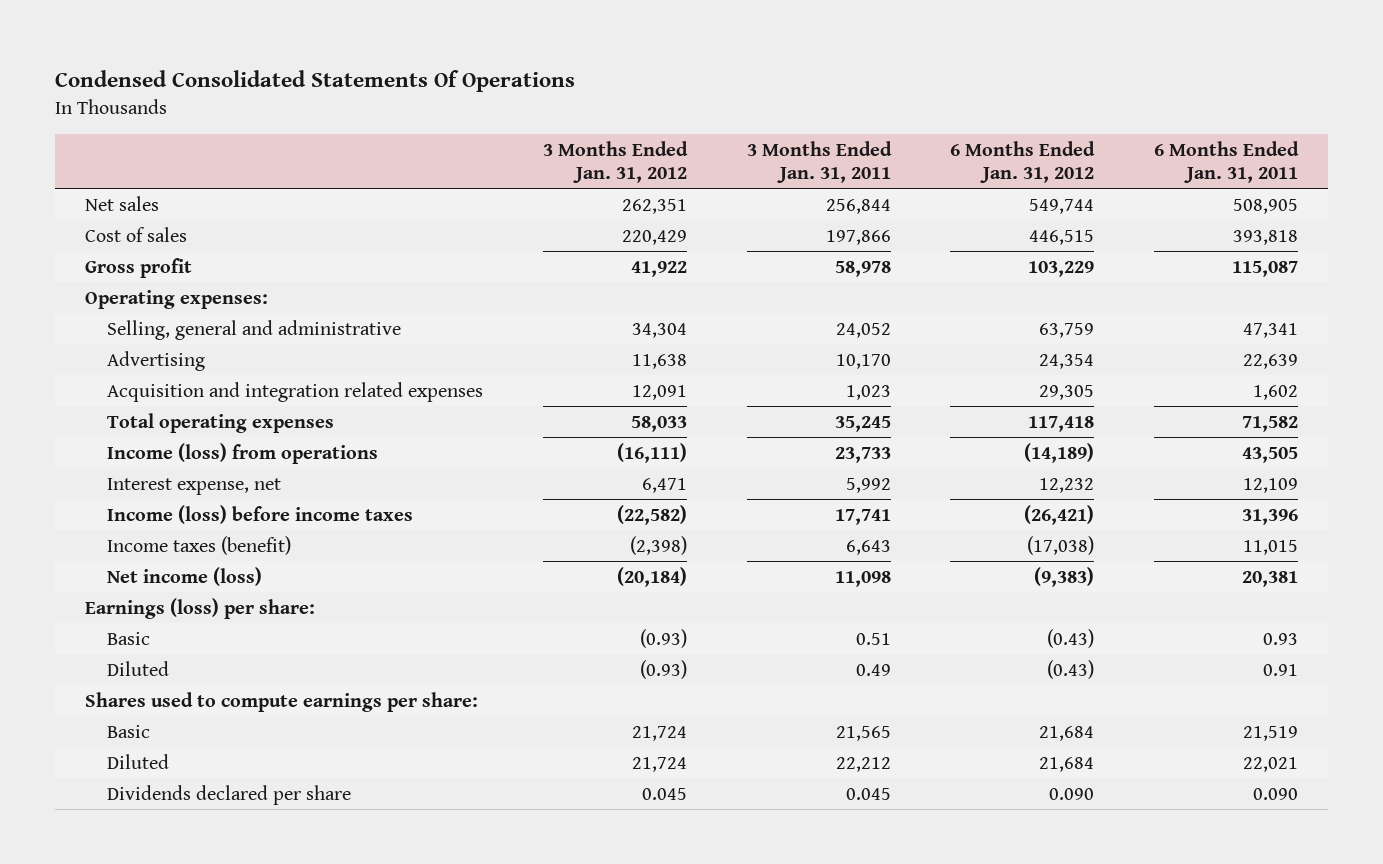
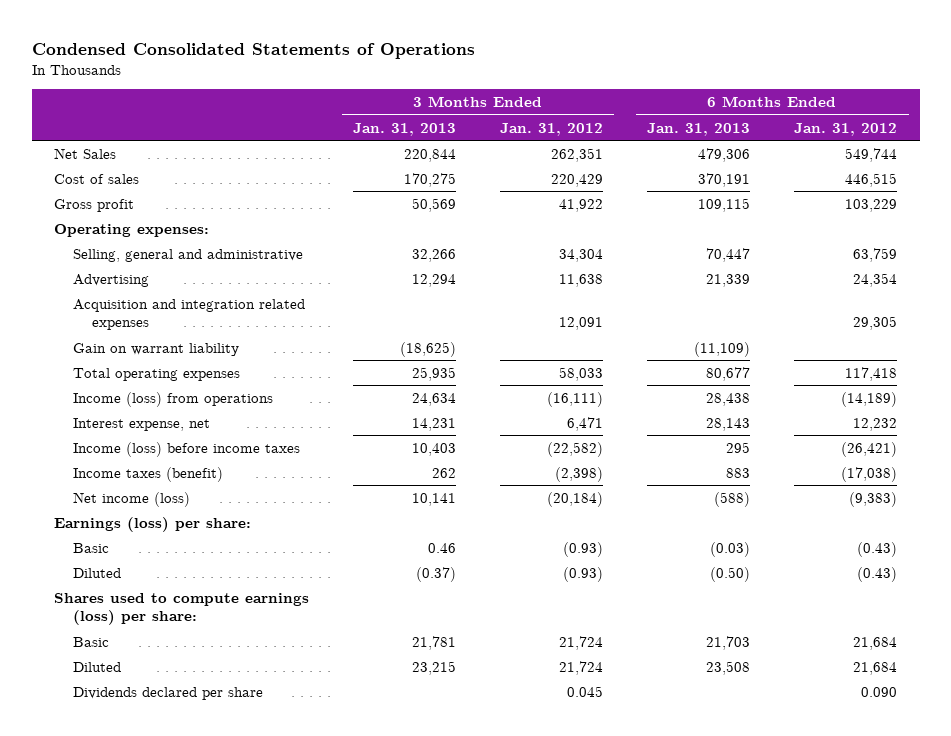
- Condensed Consolidated Statements Of Operations
+ Condensed Consolidated Statements of Operations
- | 3 Months Ended Jan. 31, 2012 | 3 Months Ended Jan. 31, 2011 | 6 Months Ended Jan. 31, 2012 | 6 Months Ended Jan. 31, 2011
+ | 3 Months Ended Jan. 31, 2013 | 3 Months Ended Jan. 31, 2012 | 6 Months Ended Jan. 31, 2013 | 6 Months Ended Jan. 31, 2012
- Net sales | 262,351 | 256,844 | 549,744 | 508,905
+ Net Sales | 220,844 | 262,351 | 479,306 | 549,744
+ Gain on warrant liability | (18,625) | | (11,109) |
- Shares used to compute earnings per share:
+ Shares used to compute earnings (loss) per share:

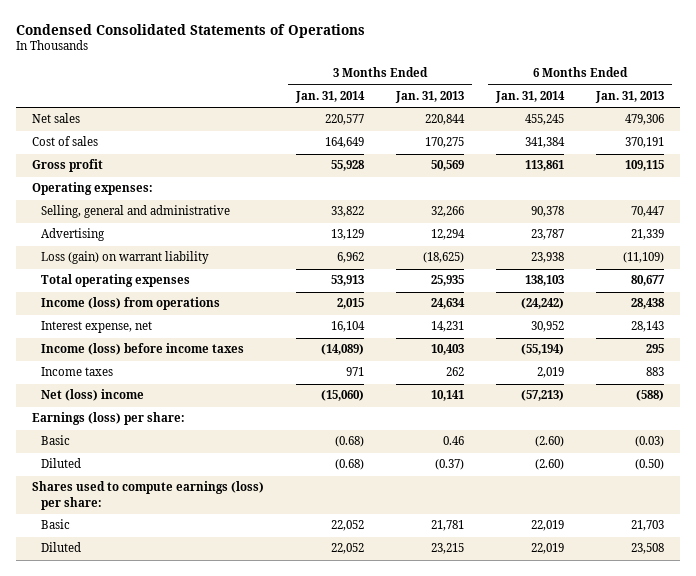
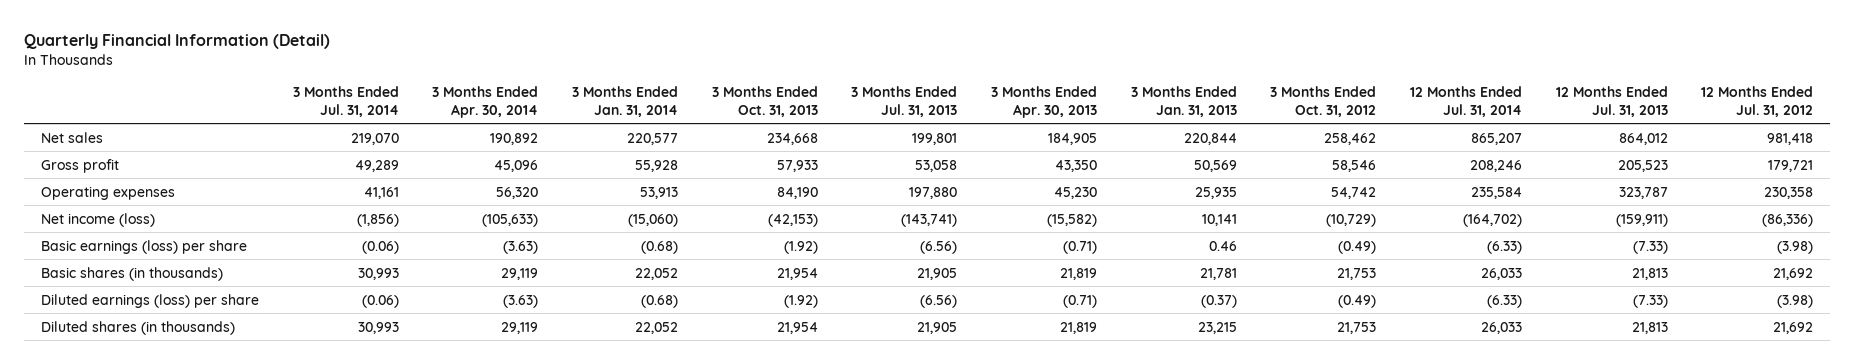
- Condensed Consolidated Statements of Operations
+ Quarterly Financial Information (Detail)
- | 3 Months Ended Jan. 31, 2014 | 3 Months Ended Jan. 31, 2013 | 6 Months Ended Jan. 31, 2014 | 6 Months Ended Jan. 31, 2013
+ | 3 Months Ended Jul. 31, 2014 | 3 Months Ended Apr. 30, 2014 | 3 Months Ended Jan. 31, 2014 | 3 Months Ended Oct. 31, 2013 | 3 Months Ended Jul. 31, 2013 | 3 Months Ended Apr. 30, 2013 | 3 Months Ended Jan. 31, 2013 | 3 Months Ended Oct. 31, 2012 | 12 Months Ended Jul. 31, 2014 | 12 Months Ended Jul. 31, 2013 | 12 Months Ended Jul. 31, 2012
- Cost of sales | 164,649 | 170,275 | 341,384 | 370,191
- Operating expenses:
- Selling, general and administrative | 33,822 | 32,266 | 90,378 | 70,447
- Advertising | 13,129 | 12,294 | 23,787 | 21,339
- Loss (gain) on warrant liability | 6,962 | (18,625) | 23,938 | (11,109)
- Total operating expenses | 53,913 | 25,935 | 138,103 | 80,677
- Income (loss) from operations | 2,015 | 24,634 | (24,242) | 28,438
- Interest expense, net | 16,104 | 14,231 | 30,952 | 28,143
- Income (loss) before income taxes | (14,089) | 10,403 | (55,194) | 295
- Income taxes | 971 | 262 | 2,019 | 883
- Net (loss) income | (15,060) | 10,141 | (57,213) | (588)
- Earnings (loss) per share:
- Basic | (0.68) | 0.46 | (2.60) | (0.03)
- Diluted | (0.68) | (0.37) | (2.60) | (0.50)
- Shares used to compute earnings (loss) per share:
- Basic | 22,052 | 21,781 | 22,019 | 21,703
- Diluted | 22,052 | 23,215 | 22,019 | 23,508
+ Operating expenses | 41,161 | 56,320 | 53,913 | 84,190 | 197,880 | 45,230 | 25,935 | 54,742 | 235,584 | 323,787 | 230,358
+ Net income (loss) | (1,856) | (105,633) | (15,060) | (42,153) | (143,741) | (15,582) | 10,141 | (10,729) | (164,702) | (159,911) | (86,336)
+ Basic earnings (loss) per share | (0.06) | (3.63) | (0.68) | (1.92) | (6.56) | (0.71) | 0.46 | (0.49) | (6.33) | (7.33) | (3.98)
+ Basic shares (in thousands) | 30,993 | 29,119 | 22,052 | 21,954 | 21,905 | 21,819 | 21,781 | 21,753 | 26,033 | 21,813 | 21,692
+ Diluted earnings (loss) per share | (0.06) | (3.63) | (0.68) | (1.92) | (6.56) | (0.71) | (0.37) | (0.49) | (6.33) | (7.33) | (3.98)
+ Diluted shares (in thousands) | 30,993 | 29,119 | 22,052 | 21,954 | 21,905 | 21,819 | 23,215 | 21,753 | 26,033 | 21,813 | 21,692

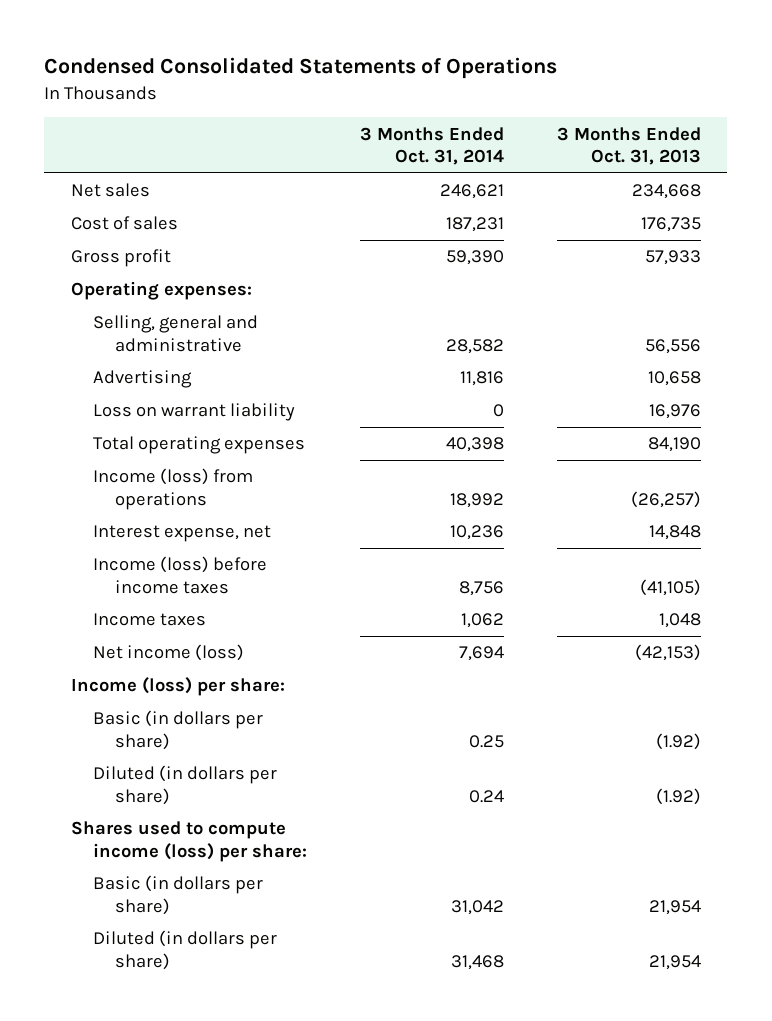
- Quarterly Financial Information (Detail)
+ Condensed Consolidated Statements of Operations
- | 3 Months Ended Jul. 31, 2014 | 3 Months Ended Apr. 30, 2014 | 3 Months Ended Jan. 31, 2014 | 3 Months Ended Oct. 31, 2013 | 3 Months Ended Jul. 31, 2013 | 3 Months Ended Apr. 30, 2013 | 3 Months Ended Jan. 31, 2013 | 3 Months Ended Oct. 31, 2012 | 12 Months Ended Jul. 31, 2014 | 12 Months Ended Jul. 31, 2013 | 12 Months Ended Jul. 31, 2012
+ | 3 Months Ended Oct. 31, 2014 | 3 Months Ended Oct. 31, 2013
+ Cost of sales | 187,231 | 176,735
- Operating expenses | 41,161 | 56,320 | 53,913 | 84,190 | 197,880 | 45,230 | 25,935 | 54,742 | 235,584 | 323,787 | 230,358
+ Operating expenses:
+ Selling, general and administrative | 28,582 | 56,556
+ Advertising | 11,816 | 10,658
+ Loss on warrant liability | 0 | 16,976
+ Total operating expenses | 40,398 | 84,190
+ Income (loss) from operations | 18,992 | (26,257)
+ Interest expense, net | 10,236 | 14,848
+ Income (loss) before income taxes | 8,756 | (41,105)
+ Income taxes | 1,062 | 1,048
- Basic earnings (loss) per share | (0.06) | (3.63) | (0.68) | (1.92) | (6.56) | (0.71) | 0.46 | (0.49) | (6.33) | (7.33) | (3.98)
- Basic shares (in thousands) | 30,993 | 29,119 | 22,052 | 21,954 | 21,905 | 21,819 | 21,781 | 21,753 | 26,033 | 21,813 | 21,692
- Diluted earnings (loss) per share | (0.06) | (3.63) | (0.68) | (1.92) | (6.56) | (0.71) | (0.37) | (0.49) | (6.33) | (7.33) | (3.98)
- Diluted shares (in thousands) | 30,993 | 29,119 | 22,052 | 21,954 | 21,905 | 21,819 | 23,215 | 21,753 | 26,033 | 21,813 | 21,692
+ Income (loss) per share:
+ Basic (in dollars per share) | 0.25 | (1.92)
+ Diluted (in dollars per share) | 0.24 | (1.92)
+ Shares used to compute income (loss) per share:
+ Basic (in dollars per share) | 31,042 | 21,954
+ Diluted (in dollars per share) | 31,468 | 21,954

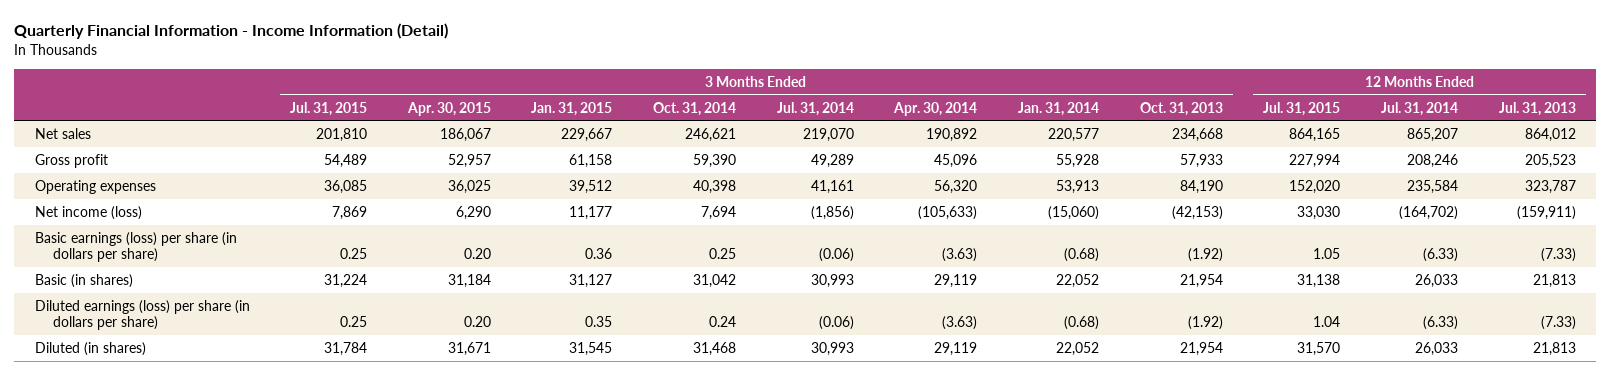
- Condensed Consolidated Statements of Operations
+ Quarterly Financial Information - Income Information (Detail)
- | 3 Months Ended Oct. 31, 2014 | 3 Months Ended Oct. 31, 2013
+ | 3 Months Ended Jul. 31, 2015 | 3 Months Ended Apr. 30, 2015 | 3 Months Ended Jan. 31, 2015 | 3 Months Ended Oct. 31, 2014 | 3 Months Ended Jul. 31, 2014 | 3 Months Ended Apr. 30, 2014 | 3 Months Ended Jan. 31, 2014 | 3 Months Ended Oct. 31, 2013 | 12 Months Ended Jul. 31, 2015 | 12 Months Ended Jul. 31, 2014 | 12 Months Ended Jul. 31, 2013
- Cost of sales | 187,231 | 176,735
- Operating expenses:
- Selling, general and administrative | 28,582 | 56,556
- Advertising | 11,816 | 10,658
- Loss on warrant liability | 0 | 16,976
- Total operating expenses | 40,398 | 84,190
- Income (loss) from operations | 18,992 | (26,257)
- Interest expense, net | 10,236 | 14,848
- Income (loss) before income taxes | 8,756 | (41,105)
- Income taxes | 1,062 | 1,048
+ Operating expenses | 36,085 | 36,025 | 39,512 | 40,398 | 41,161 | 56,320 | 53,913 | 84,190 | 152,020 | 235,584 | 323,787
- Income (loss) per share:
- Basic (in dollars per share) | 0.25 | (1.92)
- Diluted (in dollars per share) | 0.24 | (1.92)
- Shares used to compute income (loss) per share:
- Basic (in dollars per share) | 31,042 | 21,954
- Diluted (in dollars per share) | 31,468 | 21,954
+ Basic earnings (loss) per share (in dollars per share) | 0.25 | 0.20 | 0.36 | 0.25 | (0.06) | (3.63) | (0.68) | (1.92) | 1.05 | (6.33) | (7.33)
+ Basic (in shares) | 31,224 | 31,184 | 31,127 | 31,042 | 30,993 | 29,119 | 22,052 | 21,954 | 31,138 | 26,033 | 21,813
+ Diluted earnings (loss) per share (in dollars per share) | 0.25 | 0.20 | 0.35 | 0.24 | (0.06) | (3.63) | (0.68) | (1.92) | 1.04 | (6.33) | (7.33)
+ Diluted (in shares) | 31,784 | 31,671 | 31,545 | 31,468 | 30,993 | 29,119 | 22,052 | 21,954 | 31,570 | 26,033 | 21,813

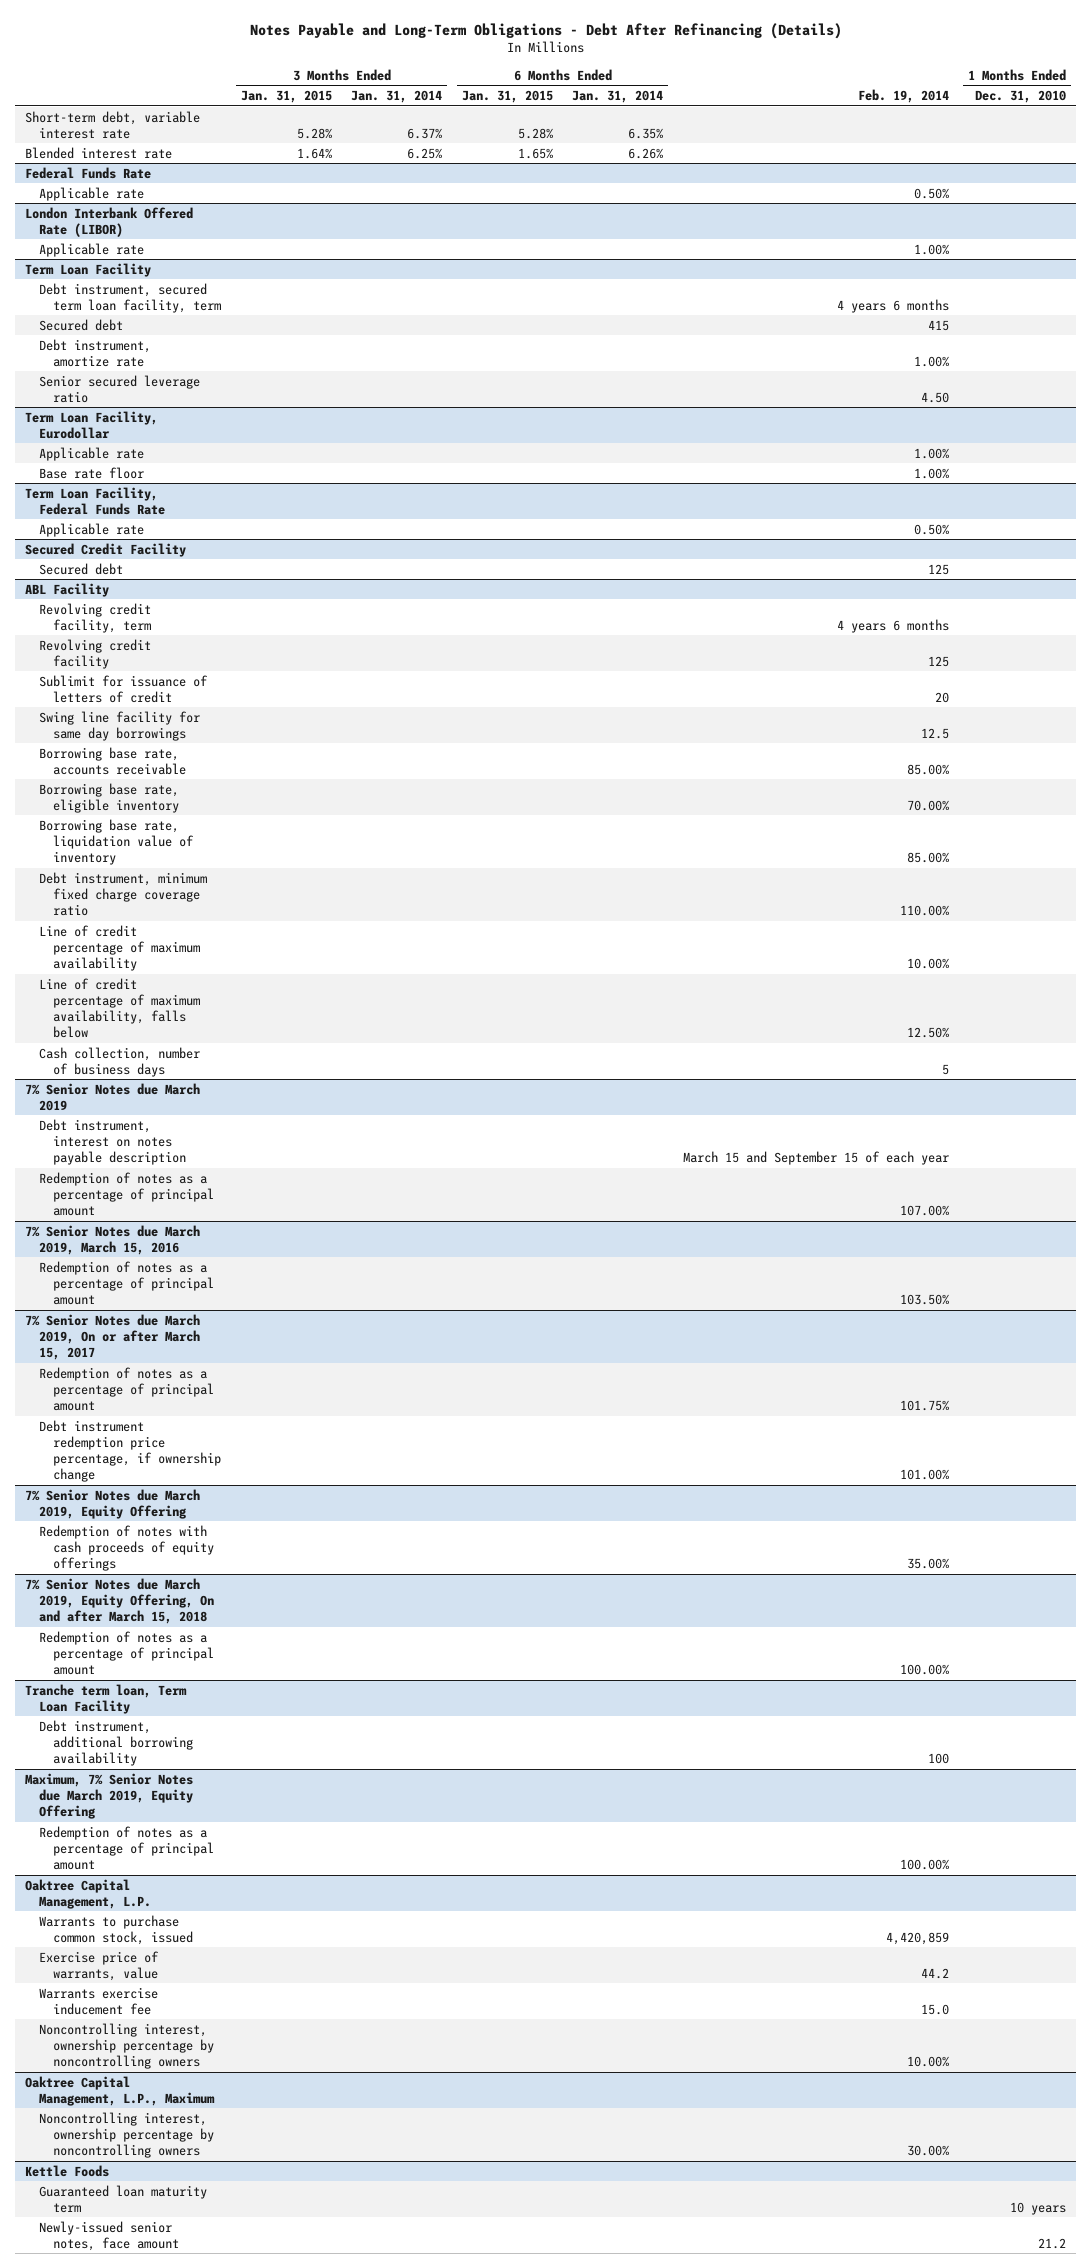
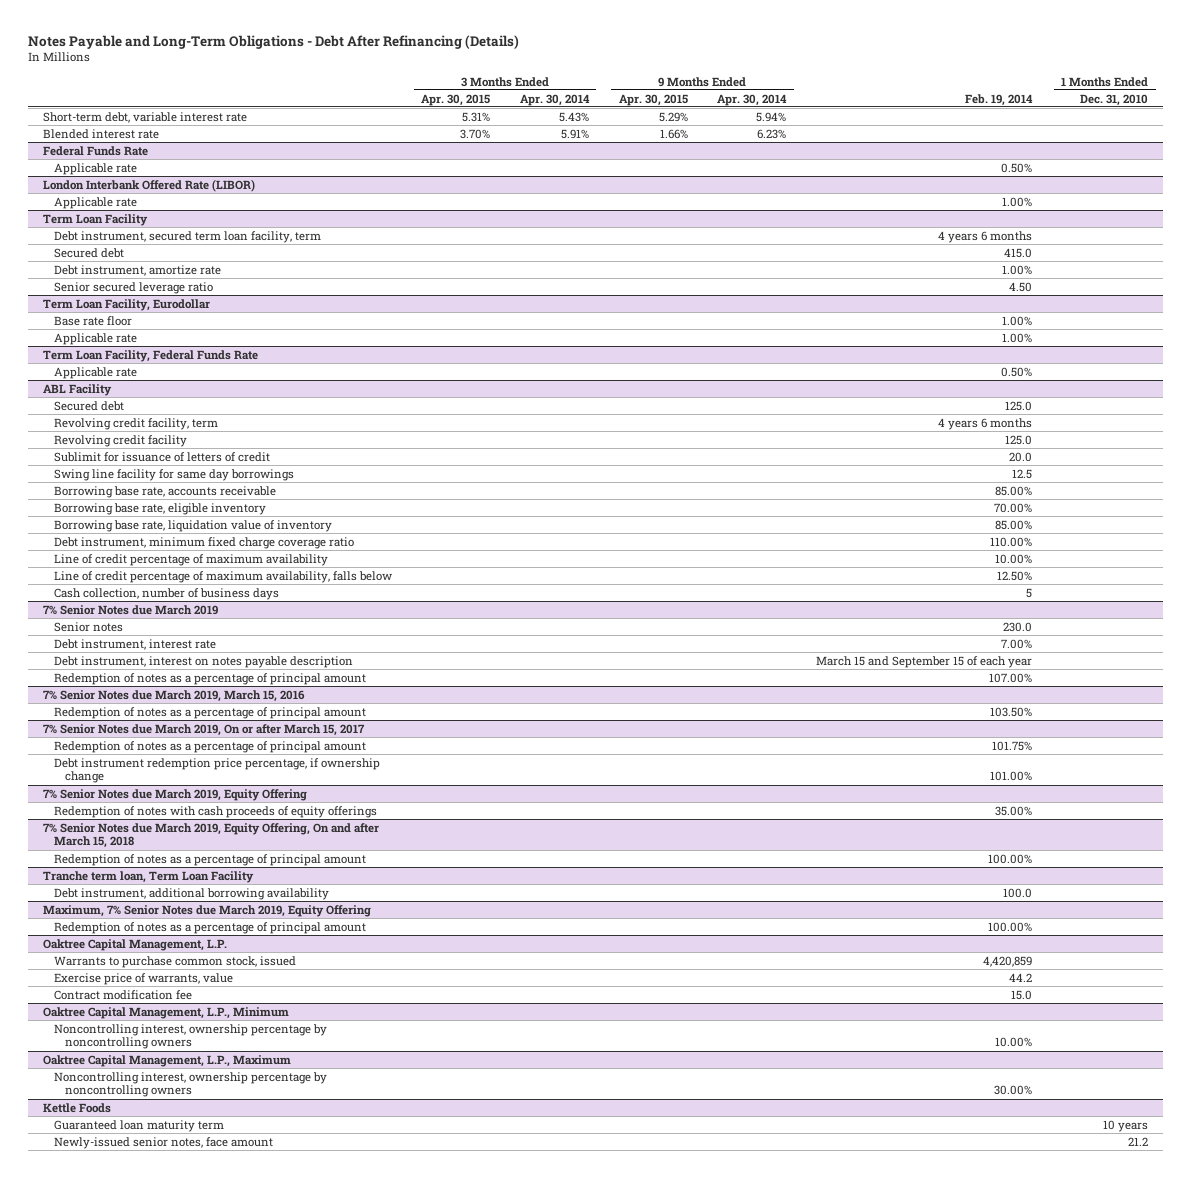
- | 3 Months Ended Jan. 31, 2015 | 3 Months Ended Jan. 31, 2014 | 6 Months Ended Jan. 31, 2015 | 6 Months Ended Jan. 31, 2014 | Feb. 19, 2014 | 1 Months Ended Dec. 31, 2010
+ | 3 Months Ended Apr. 30, 2015 | 3 Months Ended Apr. 30, 2014 | 9 Months Ended Apr. 30, 2015 | 9 Months Ended Apr. 30, 2014 | Feb. 19, 2014 | 1 Months Ended Dec. 31, 2010
@ Term Loan Facility
- Secured debt | | | | | 415 |
+ Secured debt | | | | | 415.0 |
@ Term Loan Facility, Eurodollar
moved down: Applicable rate | | | | | 1.00% |
- Secured Credit Facility
- Secured debt | | | | | 125 |
@ ABL Facility
+ Secured debt | | | | | 125.0 |
- Revolving credit facility | | | | | 125 |
- Sublimit for issuance of letters of credit | | | | | 20 |
+ Revolving credit facility | | | | | 125.0 |
+ Sublimit for issuance of letters of credit | | | | | 20.0 |
@ 7% Senior Notes due March 2019
+ Senior notes | | | | | 230.0 |
+ Debt instrument, interest rate | | | | | 7.00% |
@ Tranche term loan, Term Loan Facility
- Debt instrument, additional borrowing availability | | | | | 100 |
+ Debt instrument, additional borrowing availability | | | | | 100.0 |
@ Oaktree Capital Management, L.P.
- Warrants exercise inducement fee | | | | | 15.0 |
+ Contract modification fee | | | | | 15.0 |
+ Oaktree Capital Management, L.P., Minimum

